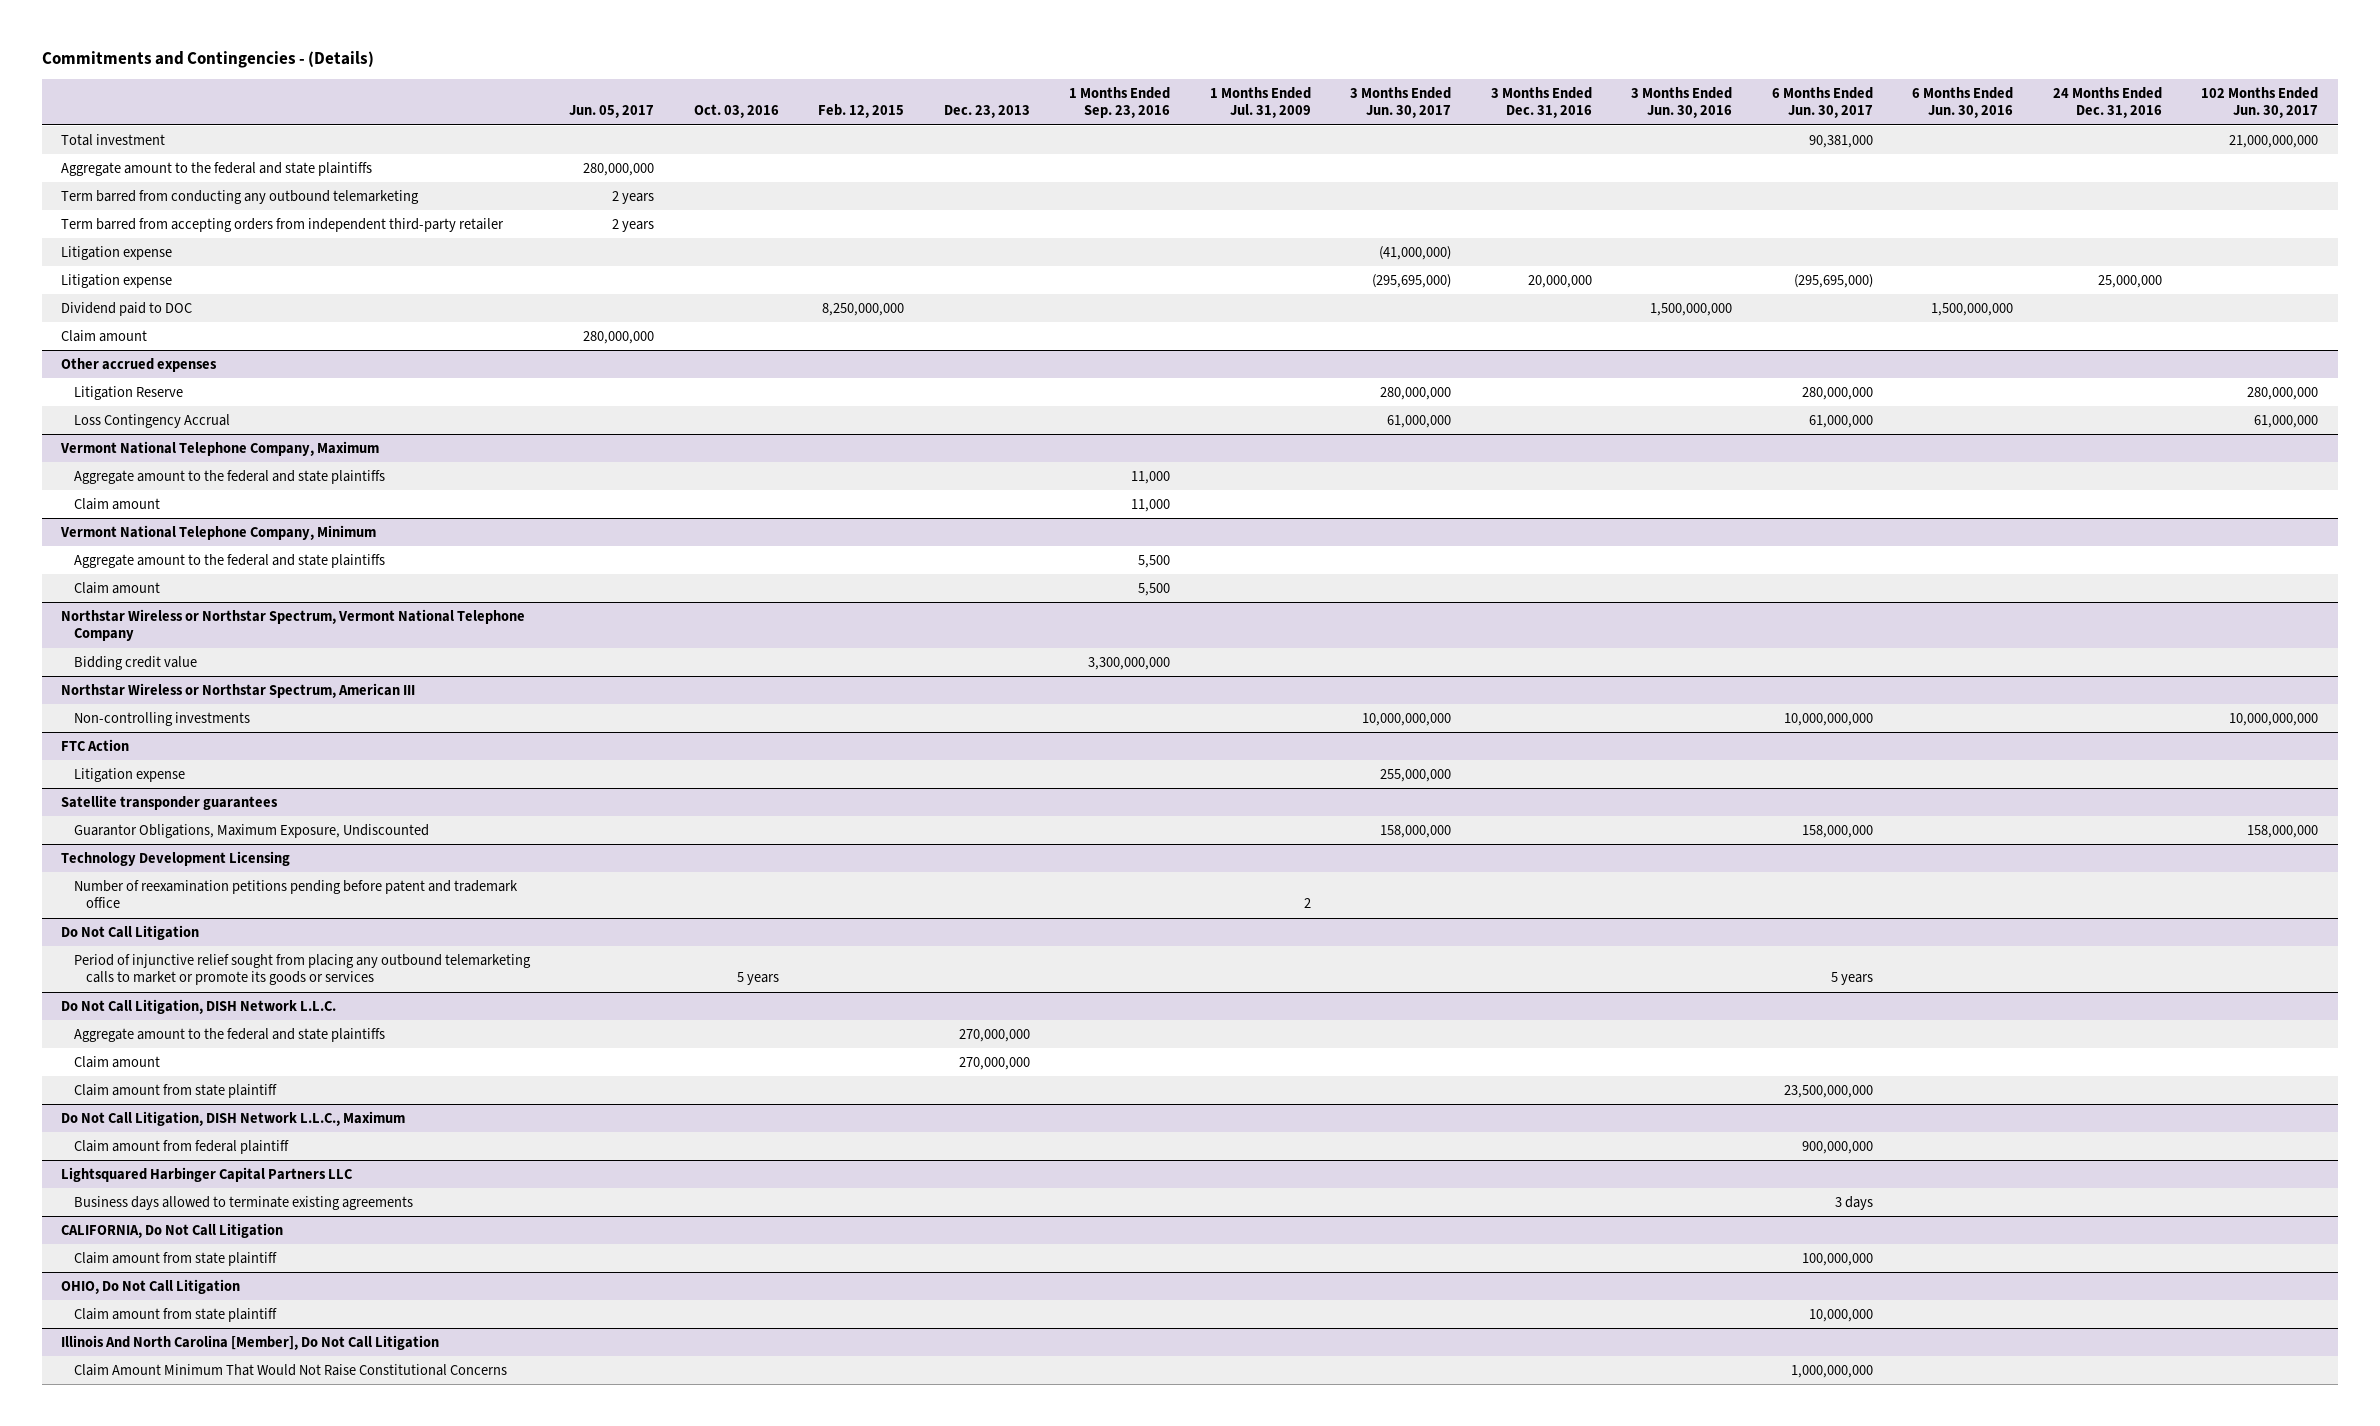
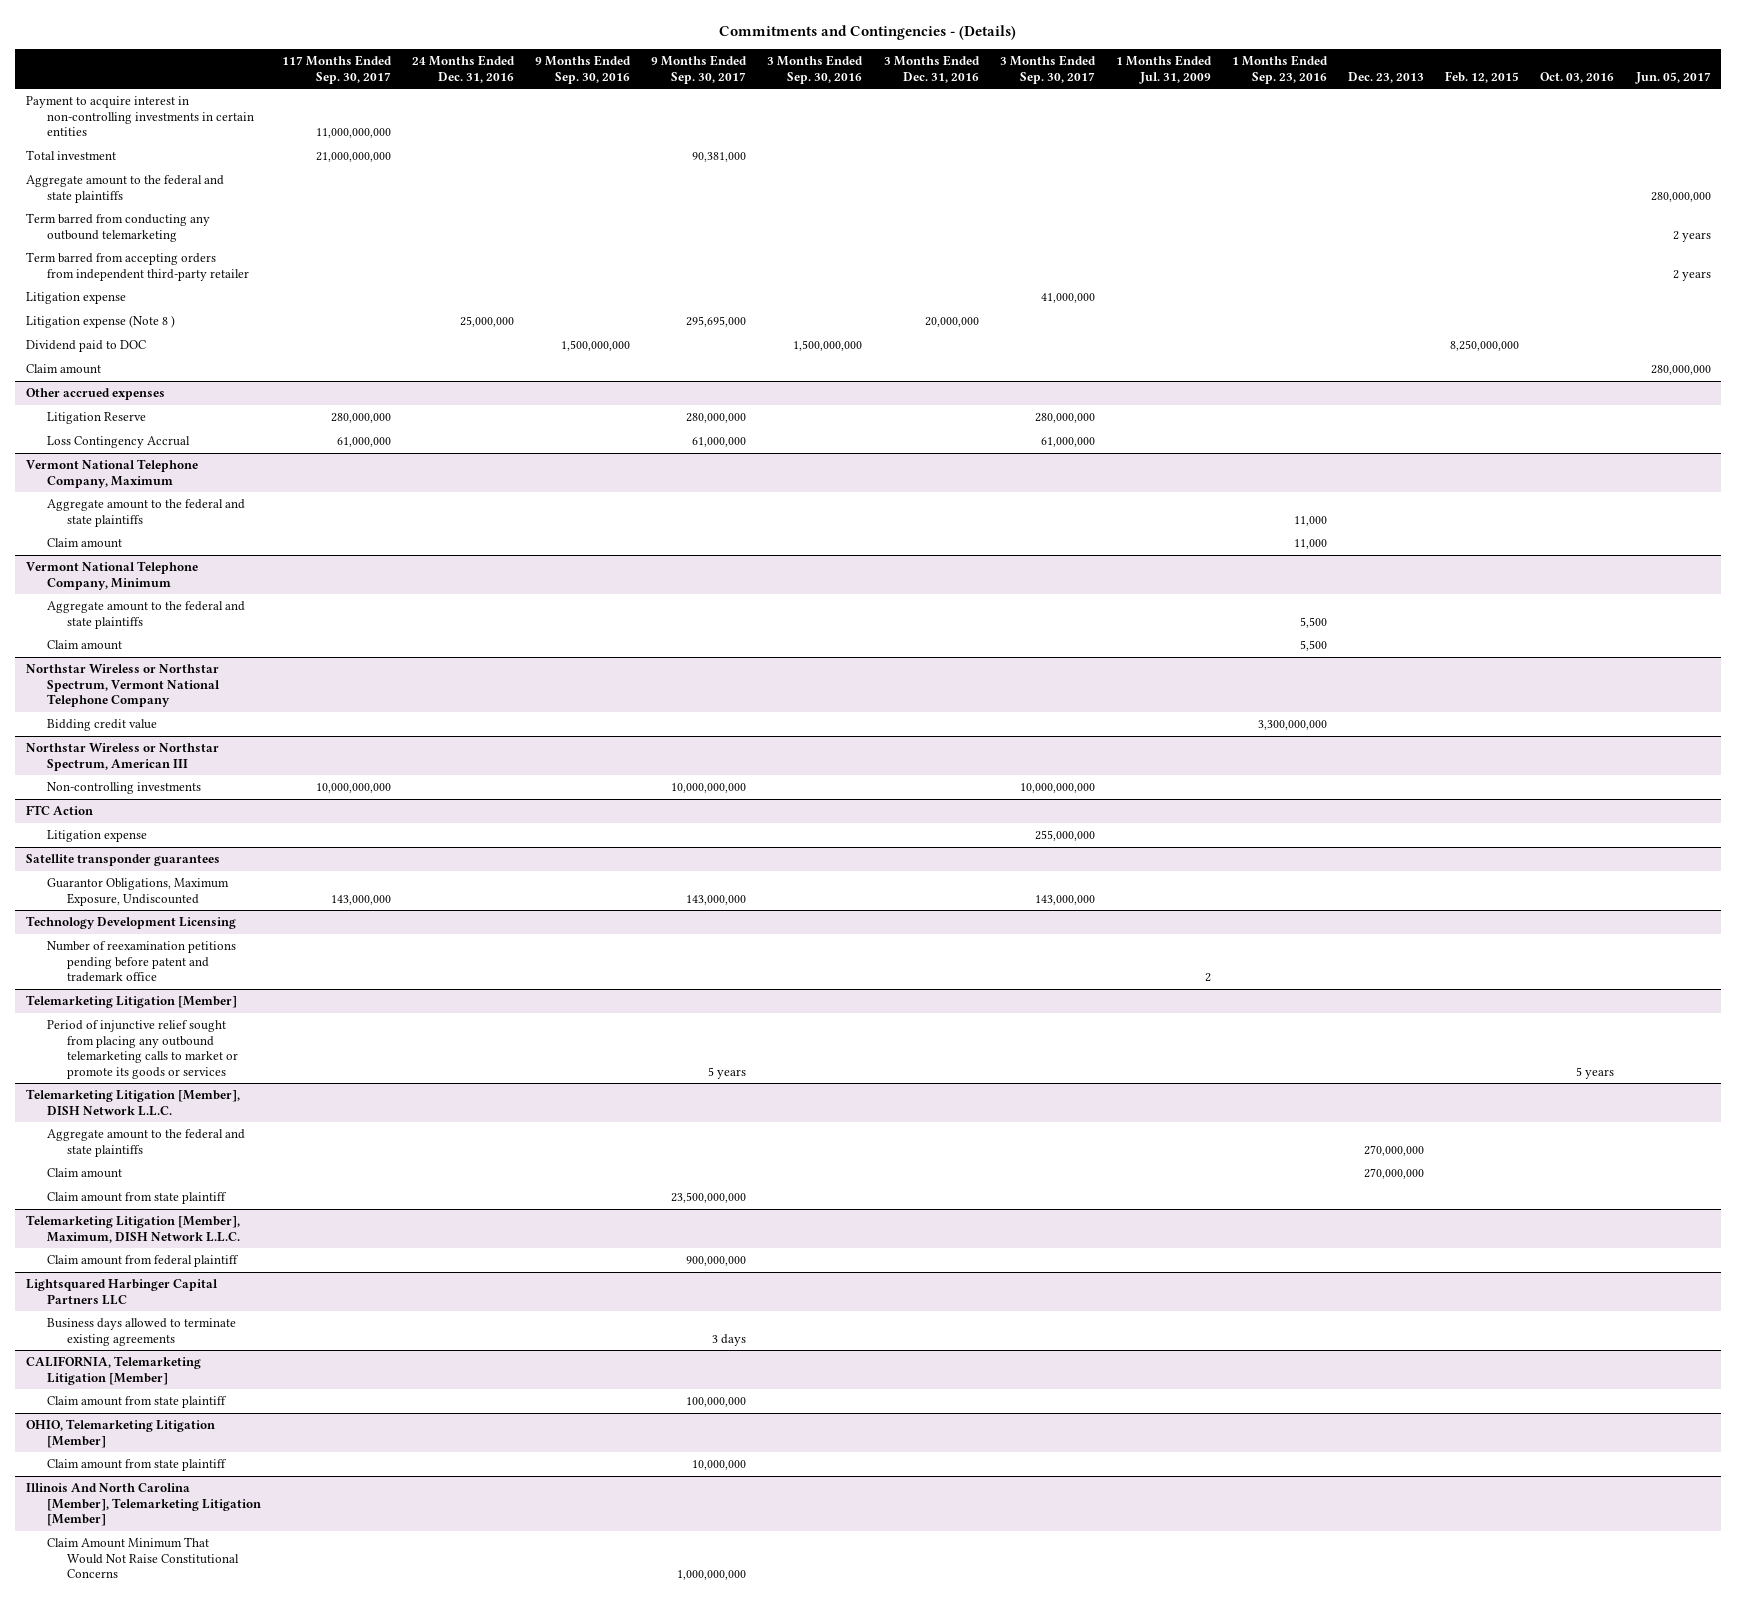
- | Jun. 05, 2017 | Oct. 03, 2016 | Feb. 12, 2015 | Dec. 23, 2013 | 1 Months Ended Sep. 23, 2016 | 1 Months Ended Jul. 31, 2009 | 3 Months Ended Jun. 30, 2017 | 3 Months Ended Dec. 31, 2016 | 3 Months Ended Jun. 30, 2016 | 6 Months Ended Jun. 30, 2017 | 6 Months Ended Jun. 30, 2016 | 24 Months Ended Dec. 31, 2016 | 102 Months Ended Jun. 30, 2017
+ | 117 Months Ended Sep. 30, 2017 | 24 Months Ended Dec. 31, 2016 | 9 Months Ended Sep. 30, 2016 | 9 Months Ended Sep. 30, 2017 | 3 Months Ended Sep. 30, 2016 | 3 Months Ended Dec. 31, 2016 | 3 Months Ended Sep. 30, 2017 | 1 Months Ended Jul. 31, 2009 | 1 Months Ended Sep. 23, 2016 | Dec. 23, 2013 | Feb. 12, 2015 | Oct. 03, 2016 | Jun. 05, 2017
+ Payment to acquire interest in non-controlling investments in certain entities | 11,000,000,000 | | | | | | | | | | | |
- Litigation expense | | | | | | | (295,695,000) | 20,000,000 | | (295,695,000) | | 25,000,000 |
+ Litigation expense (Note 8 ) | | 25,000,000 | | 295,695,000 | | 20,000,000 | | | | | | |
- Do Not Call Litigation
+ Telemarketing Litigation [Member]
- Do Not Call Litigation, DISH Network L.L.C.
+ Telemarketing Litigation [Member], DISH Network L.L.C.
- Do Not Call Litigation, DISH Network L.L.C., Maximum
+ Telemarketing Litigation [Member], Maximum, DISH Network L.L.C.
- CALIFORNIA, Do Not Call Litigation
- Claim amount from state plaintiff | | | | | | | | | | 100,000,000 | | |
- OHIO, Do Not Call Litigation
- Claim amount from state plaintiff | | | | | | | | | | 10,000,000 | | |
- Illinois And North Carolina [Member], Do Not Call Litigation
+ CALIFORNIA, Telemarketing Litigation [Member]
+ Claim amount from state plaintiff | | | | 100,000,000 | | | | | | | | |
+ OHIO, Telemarketing Litigation [Member]
+ Claim amount from state plaintiff | | | | 10,000,000 | | | | | | | | |
+ Illinois And North Carolina [Member], Telemarketing Litigation [Member]

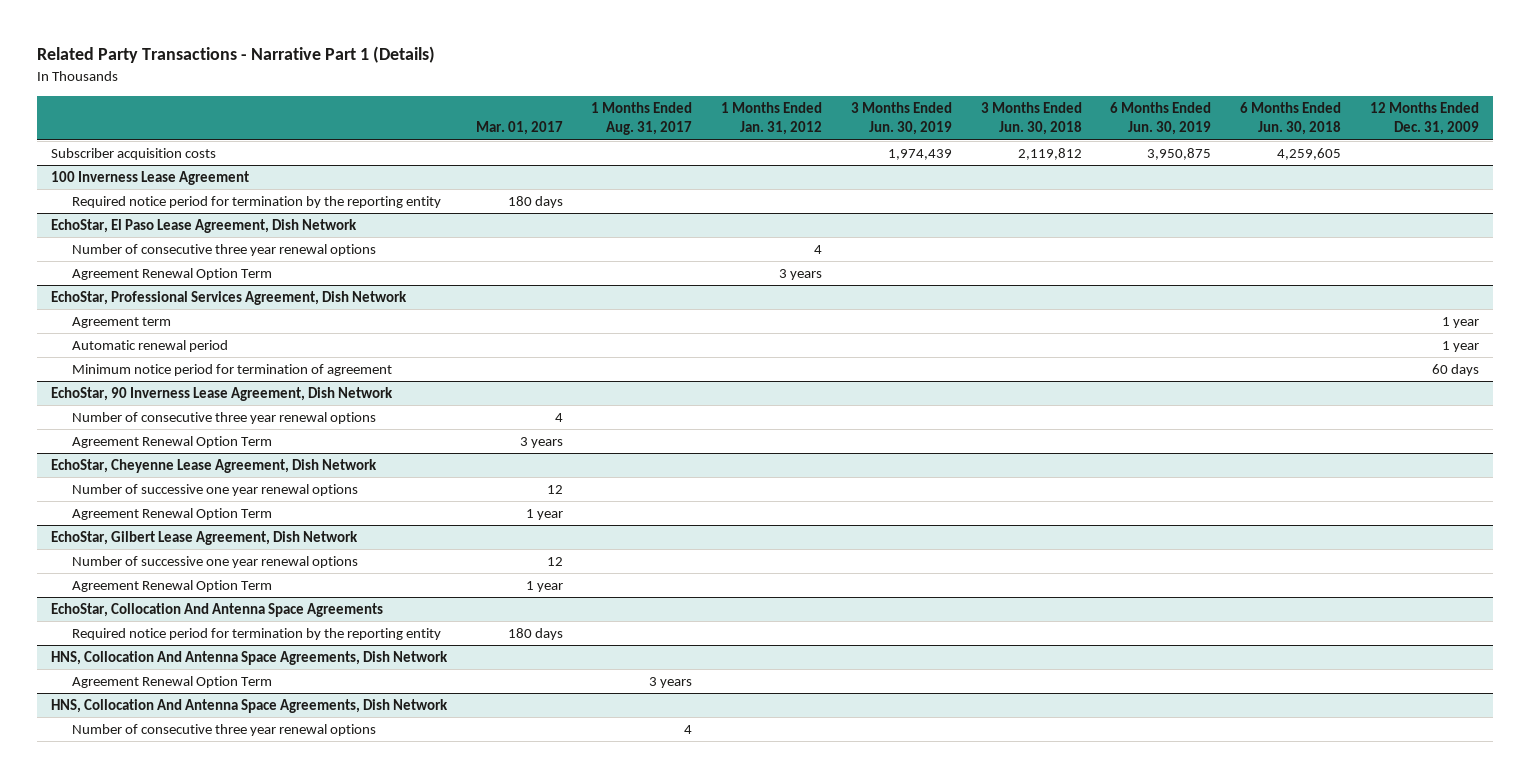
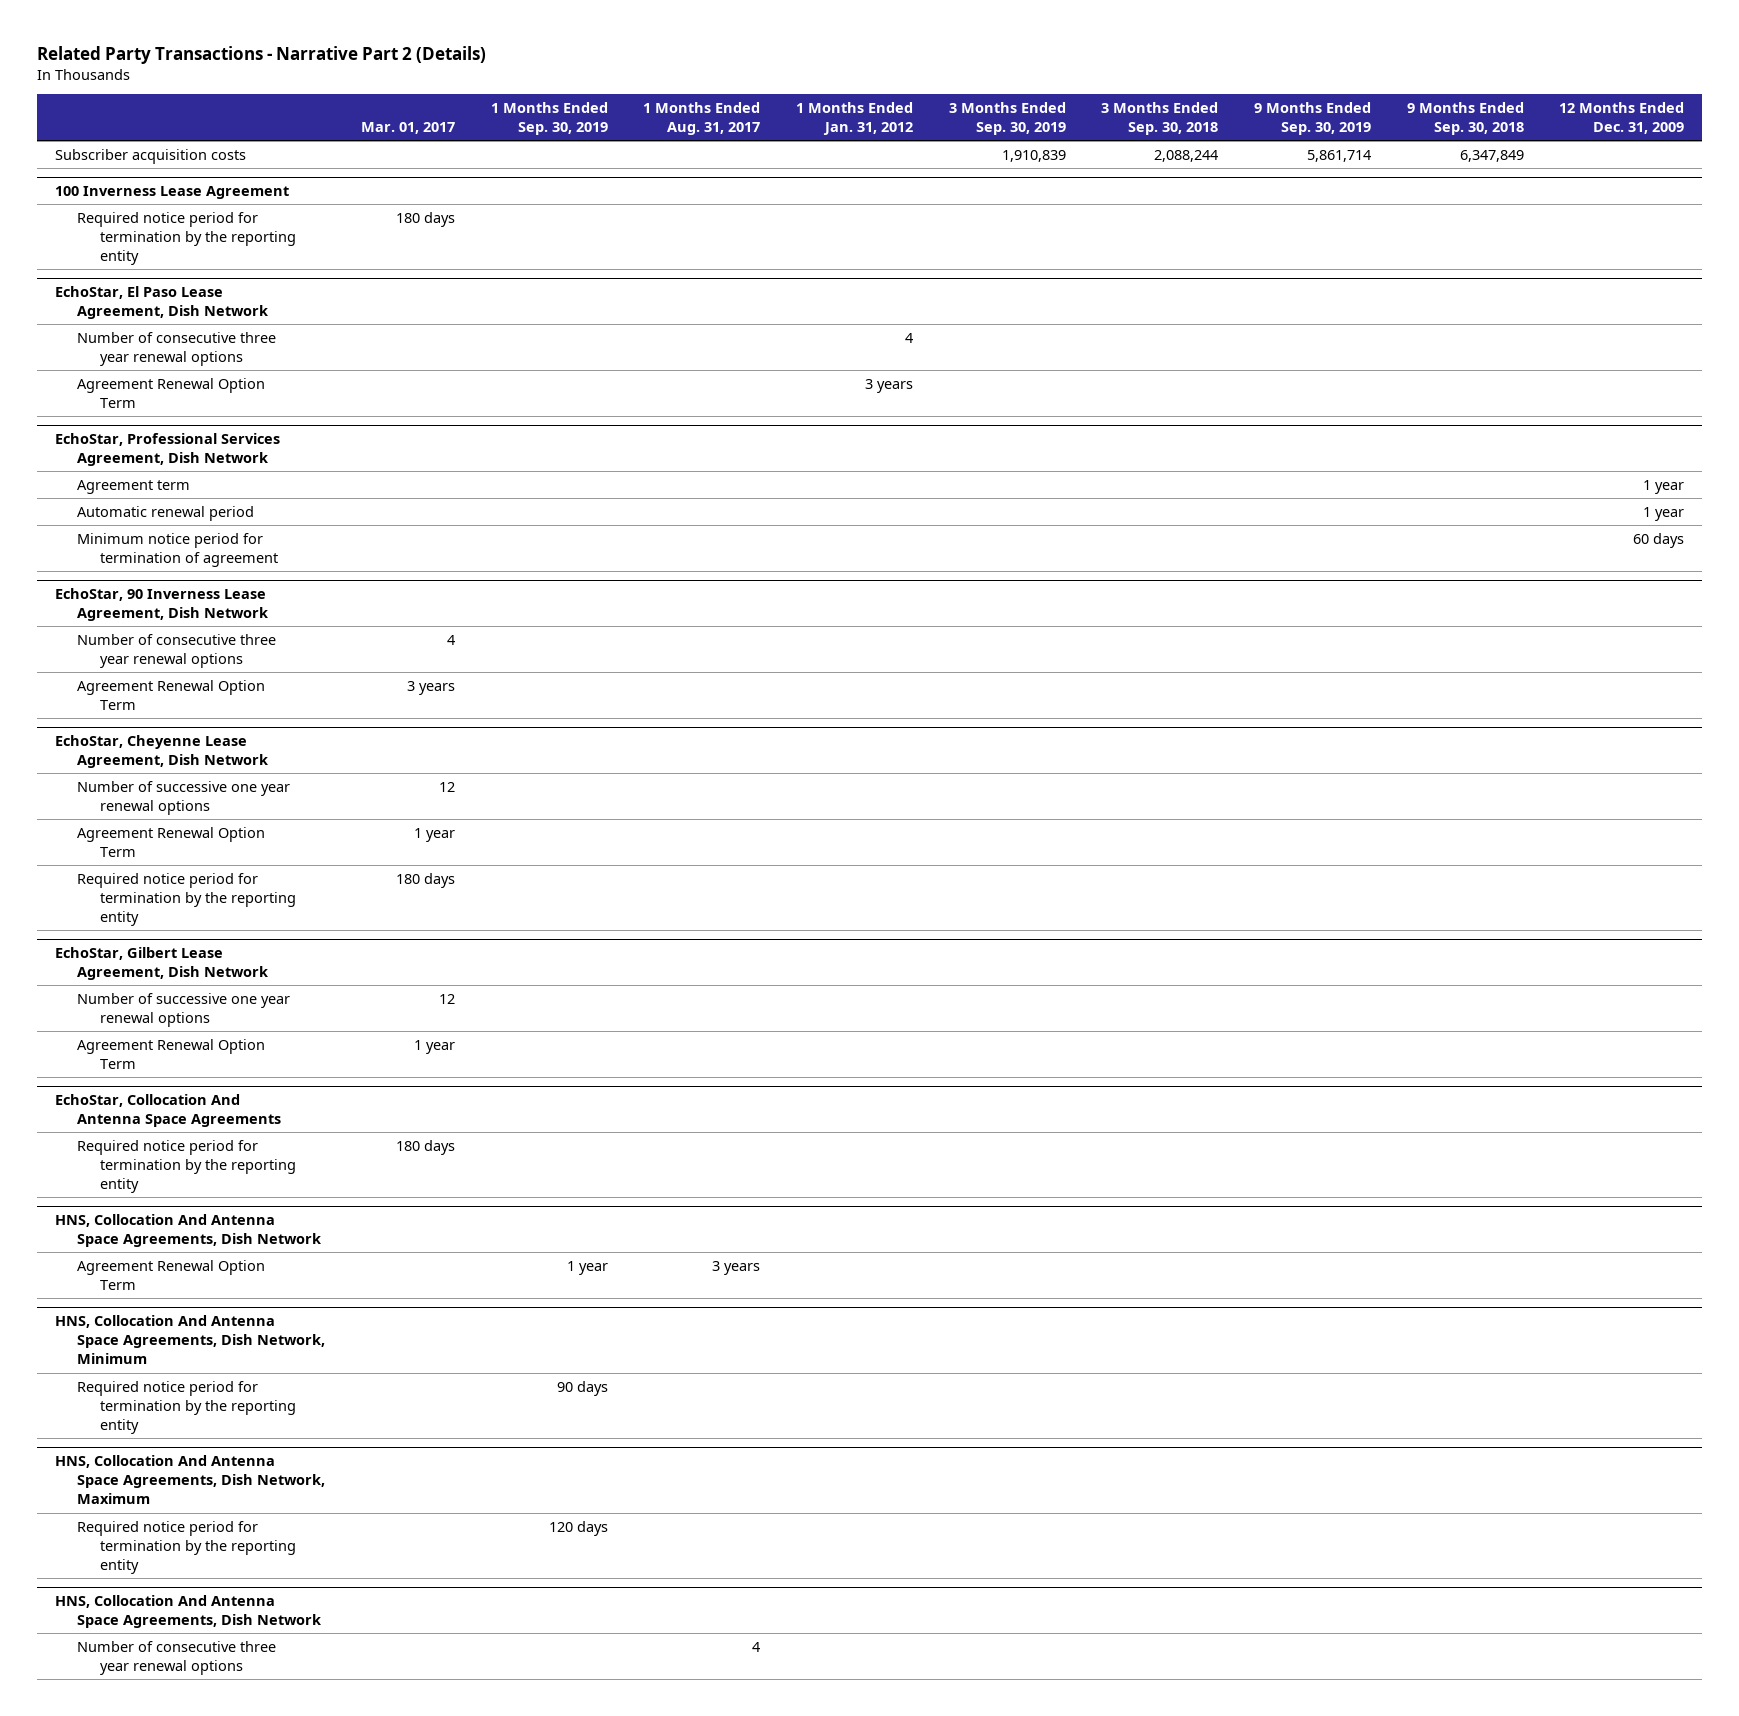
- Related Party Transactions - Narrative Part 1 (Details)
+ Related Party Transactions - Narrative Part 2 (Details)
- | Mar. 01, 2017 | 1 Months Ended Aug. 31, 2017 | 1 Months Ended Jan. 31, 2012 | 3 Months Ended Jun. 30, 2019 | 3 Months Ended Jun. 30, 2018 | 6 Months Ended Jun. 30, 2019 | 6 Months Ended Jun. 30, 2018 | 12 Months Ended Dec. 31, 2009
+ | Mar. 01, 2017 | 1 Months Ended Sep. 30, 2019 | 1 Months Ended Aug. 31, 2017 | 1 Months Ended Jan. 31, 2012 | 3 Months Ended Sep. 30, 2019 | 3 Months Ended Sep. 30, 2018 | 9 Months Ended Sep. 30, 2019 | 9 Months Ended Sep. 30, 2018 | 12 Months Ended Dec. 31, 2009
@ EchoStar, Cheyenne Lease Agreement, Dish Network
+ Required notice period for termination by the reporting entity | 180 days | | | | | | | |
+ HNS, Collocation And Antenna Space Agreements, Dish Network, Minimum
+ Required notice period for termination by the reporting entity | | 90 days | | | | | | |
+ HNS, Collocation And Antenna Space Agreements, Dish Network, Maximum
+ Required notice period for termination by the reporting entity | | 120 days | | | | | | |

